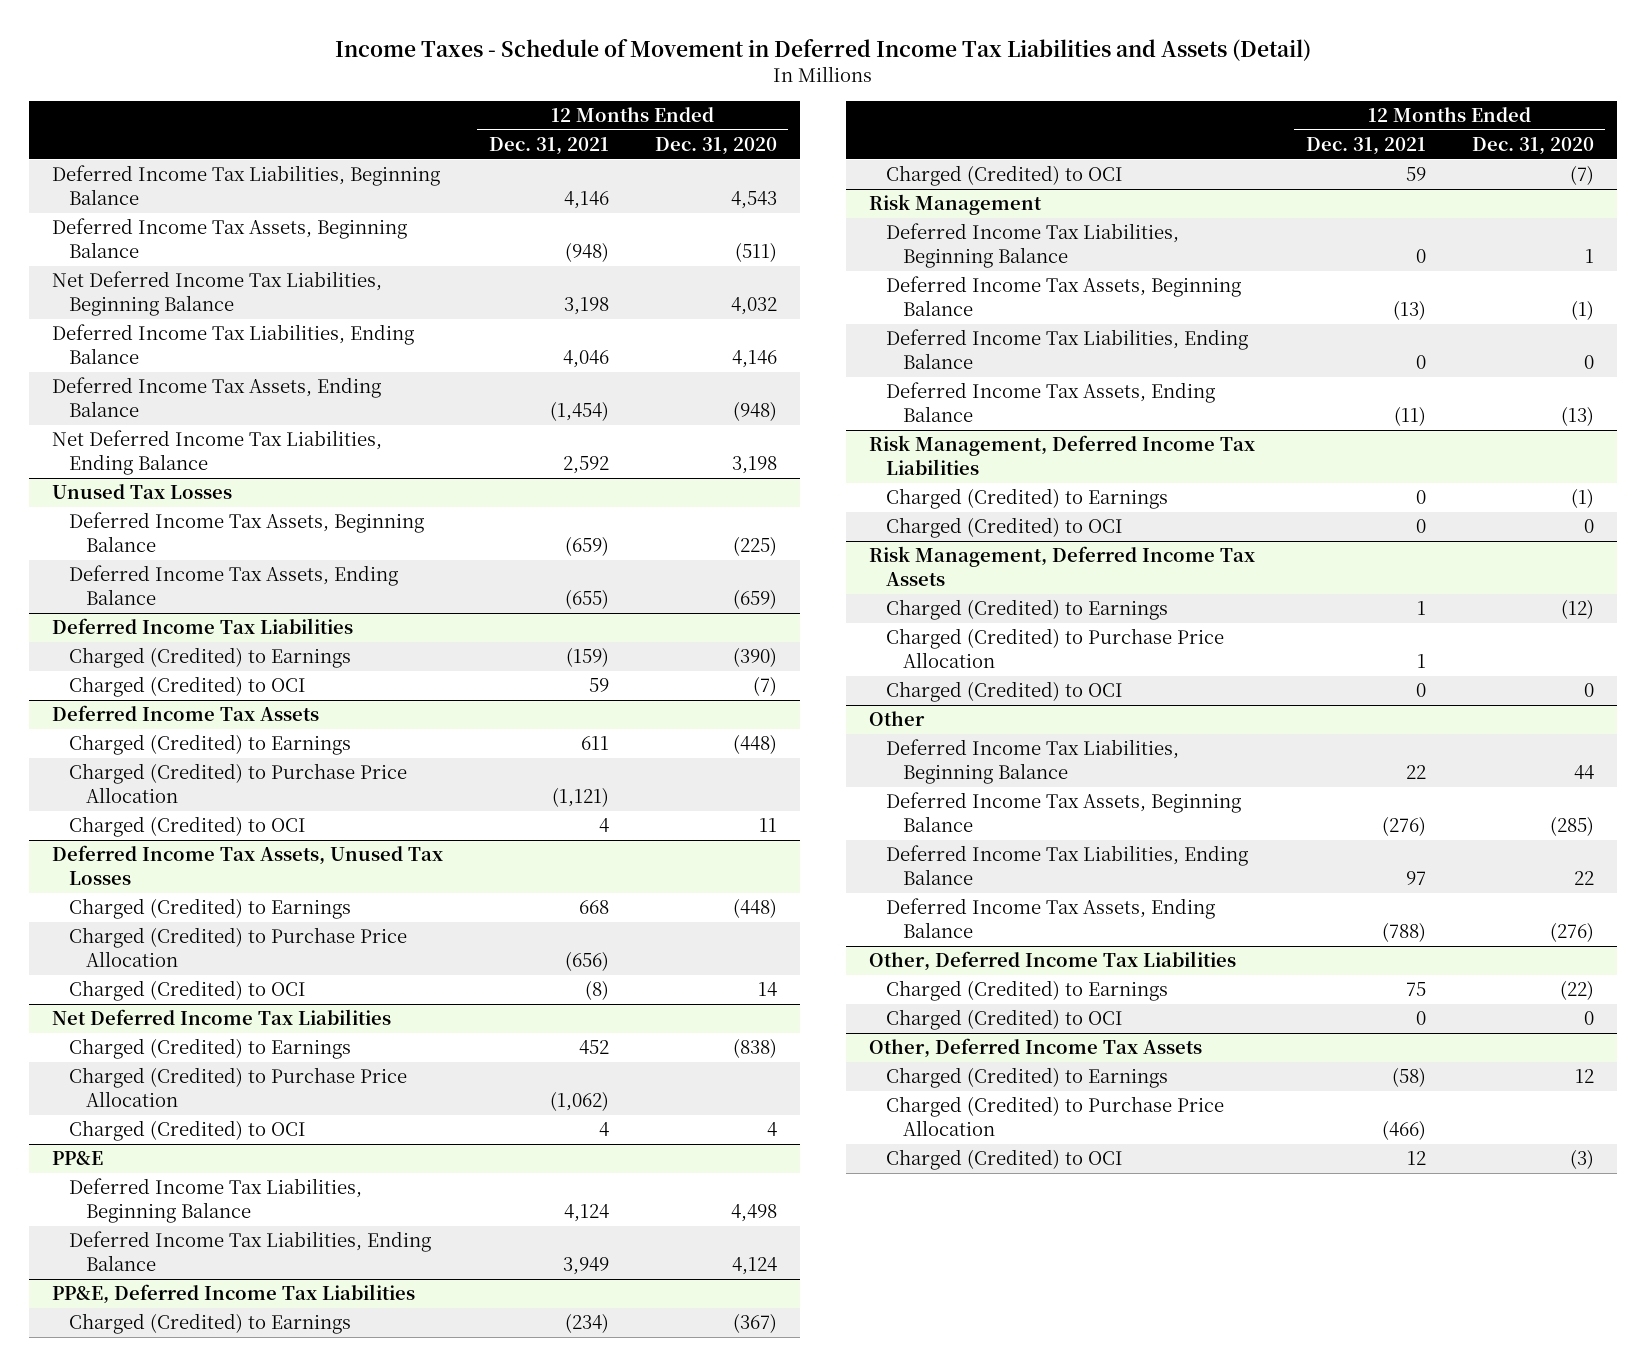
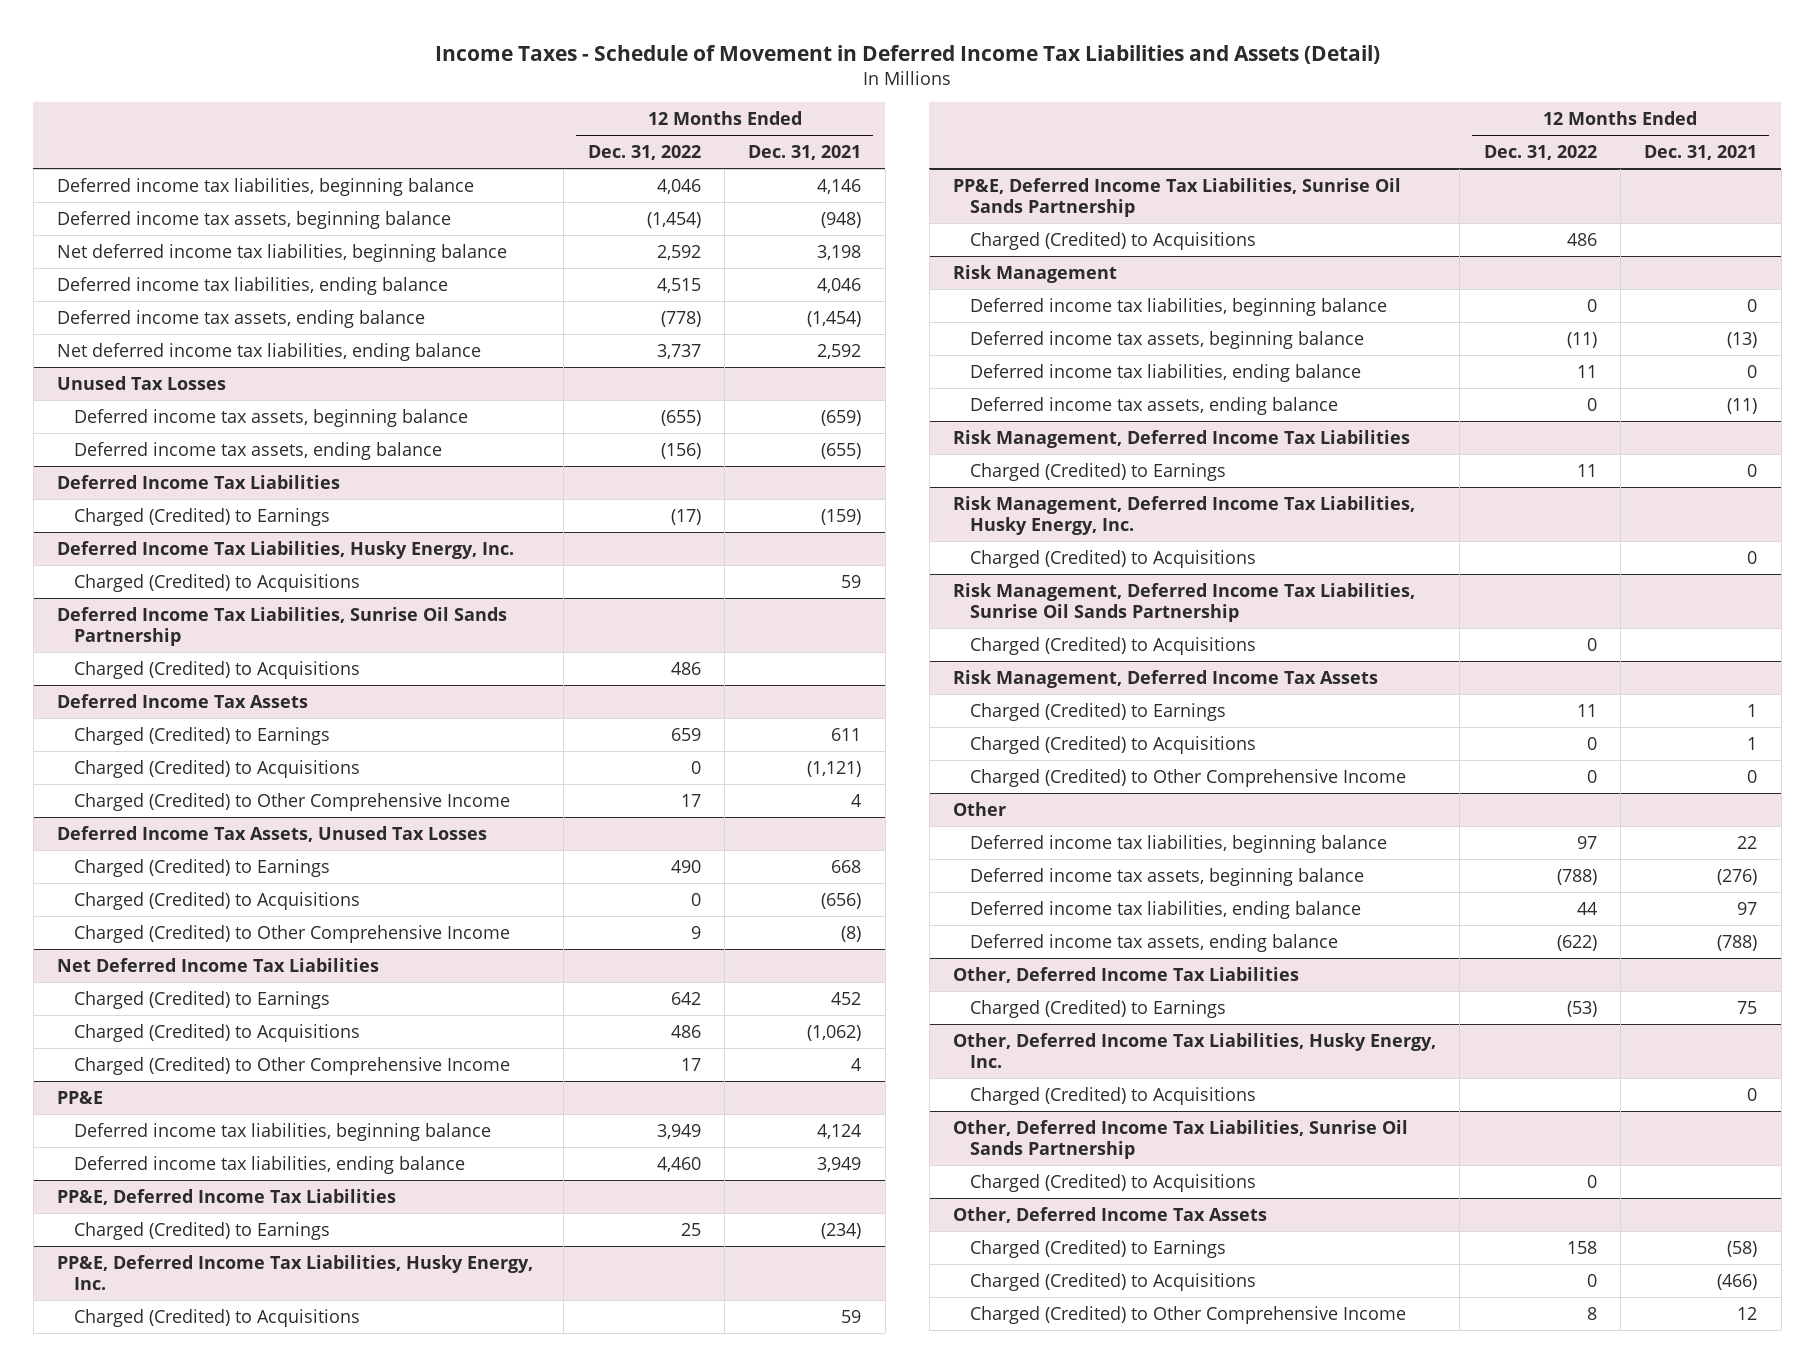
- | 12 Months Ended Dec. 31, 2021 | 12 Months Ended Dec. 31, 2020
+ | 12 Months Ended Dec. 31, 2022 | 12 Months Ended Dec. 31, 2021
- Deferred Income Tax Liabilities, Beginning Balance | 4,146 | 4,543
- Deferred Income Tax Assets, Beginning Balance | (948) | (511)
- Net Deferred Income Tax Liabilities, Beginning Balance | 3,198 | 4,032
- Deferred Income Tax Liabilities, Ending Balance | 4,046 | 4,146
- Deferred Income Tax Assets, Ending Balance | (1,454) | (948)
- Net Deferred Income Tax Liabilities, Ending Balance | 2,592 | 3,198
+ Deferred income tax liabilities, beginning balance | 4,046 | 4,146
+ Deferred income tax assets, beginning balance | (1,454) | (948)
+ Net deferred income tax liabilities, beginning balance | 2,592 | 3,198
+ Deferred income tax liabilities, ending balance | 4,515 | 4,046
+ Deferred income tax assets, ending balance | (778) | (1,454)
+ Net deferred income tax liabilities, ending balance | 3,737 | 2,592
@ Unused Tax Losses
- Deferred Income Tax Assets, Beginning Balance | (659) | (225)
- Deferred Income Tax Assets, Ending Balance | (655) | (659)
+ Deferred income tax assets, beginning balance | (655) | (659)
+ Deferred income tax assets, ending balance | (156) | (655)
@ Deferred Income Tax Liabilities
- Charged (Credited) to OCI | 59 | (7)
+ Deferred Income Tax Liabilities, Husky Energy, Inc.
+ Charged (Credited) to Acquisitions | | 59
+ Deferred Income Tax Liabilities, Sunrise Oil Sands Partnership
+ Charged (Credited) to Acquisitions | 486 |
@ Deferred Income Tax Assets
- Charged (Credited) to Purchase Price Allocation | (1,121) |
- Charged (Credited) to OCI | 4 | 11
+ Charged (Credited) to Acquisitions | 0 | (1,121)
+ Charged (Credited) to Other Comprehensive Income | 17 | 4
@ Deferred Income Tax Assets, Unused Tax Losses
- Charged (Credited) to Purchase Price Allocation | (656) |
- Charged (Credited) to OCI | (8) | 14
+ Charged (Credited) to Acquisitions | 0 | (656)
+ Charged (Credited) to Other Comprehensive Income | 9 | (8)
@ Net Deferred Income Tax Liabilities
- Charged (Credited) to Purchase Price Allocation | (1,062) |
- Charged (Credited) to OCI | 4 | 4
+ Charged (Credited) to Acquisitions | 486 | (1,062)
+ Charged (Credited) to Other Comprehensive Income | 17 | 4
@ PP&E
- Deferred Income Tax Liabilities, Beginning Balance | 4,124 | 4,498
- Deferred Income Tax Liabilities, Ending Balance | 3,949 | 4,124
+ Deferred income tax liabilities, beginning balance | 3,949 | 4,124
+ Deferred income tax liabilities, ending balance | 4,460 | 3,949
@ PP&E, Deferred Income Tax Liabilities
- Charged (Credited) to OCI | 59 | (7)
+ PP&E, Deferred Income Tax Liabilities, Husky Energy, Inc.
+ Charged (Credited) to Acquisitions | | 59
+ PP&E, Deferred Income Tax Liabilities, Sunrise Oil Sands Partnership
+ Charged (Credited) to Acquisitions | 486 |
@ Risk Management
- Deferred Income Tax Liabilities, Beginning Balance | 0 | 1
- Deferred Income Tax Assets, Beginning Balance | (13) | (1)
- Deferred Income Tax Liabilities, Ending Balance | 0 | 0
- Deferred Income Tax Assets, Ending Balance | (11) | (13)
+ Deferred income tax liabilities, beginning balance | 0 | 0
+ Deferred income tax assets, beginning balance | (11) | (13)
+ Deferred income tax liabilities, ending balance | 11 | 0
+ Deferred income tax assets, ending balance | 0 | (11)
@ Risk Management, Deferred Income Tax Liabilities
- Charged (Credited) to OCI | 0 | 0
+ Risk Management, Deferred Income Tax Liabilities, Husky Energy, Inc.
+ Charged (Credited) to Acquisitions | | 0
+ Risk Management, Deferred Income Tax Liabilities, Sunrise Oil Sands Partnership
+ Charged (Credited) to Acquisitions | 0 |
@ Risk Management, Deferred Income Tax Assets
- Charged (Credited) to Purchase Price Allocation | 1 |
- Charged (Credited) to OCI | 0 | 0
+ Charged (Credited) to Acquisitions | 0 | 1
+ Charged (Credited) to Other Comprehensive Income | 0 | 0
@ Other
- Deferred Income Tax Liabilities, Beginning Balance | 22 | 44
- Deferred Income Tax Assets, Beginning Balance | (276) | (285)
- Deferred Income Tax Liabilities, Ending Balance | 97 | 22
- Deferred Income Tax Assets, Ending Balance | (788) | (276)
+ Deferred income tax liabilities, beginning balance | 97 | 22
+ Deferred income tax assets, beginning balance | (788) | (276)
+ Deferred income tax liabilities, ending balance | 44 | 97
+ Deferred income tax assets, ending balance | (622) | (788)
@ Other, Deferred Income Tax Liabilities
- Charged (Credited) to OCI | 0 | 0
+ Other, Deferred Income Tax Liabilities, Husky Energy, Inc.
+ Charged (Credited) to Acquisitions | | 0
+ Other, Deferred Income Tax Liabilities, Sunrise Oil Sands Partnership
+ Charged (Credited) to Acquisitions | 0 |
@ Other, Deferred Income Tax Assets
- Charged (Credited) to Purchase Price Allocation | (466) |
- Charged (Credited) to OCI | 12 | (3)
+ Charged (Credited) to Acquisitions | 0 | (466)
+ Charged (Credited) to Other Comprehensive Income | 8 | 12

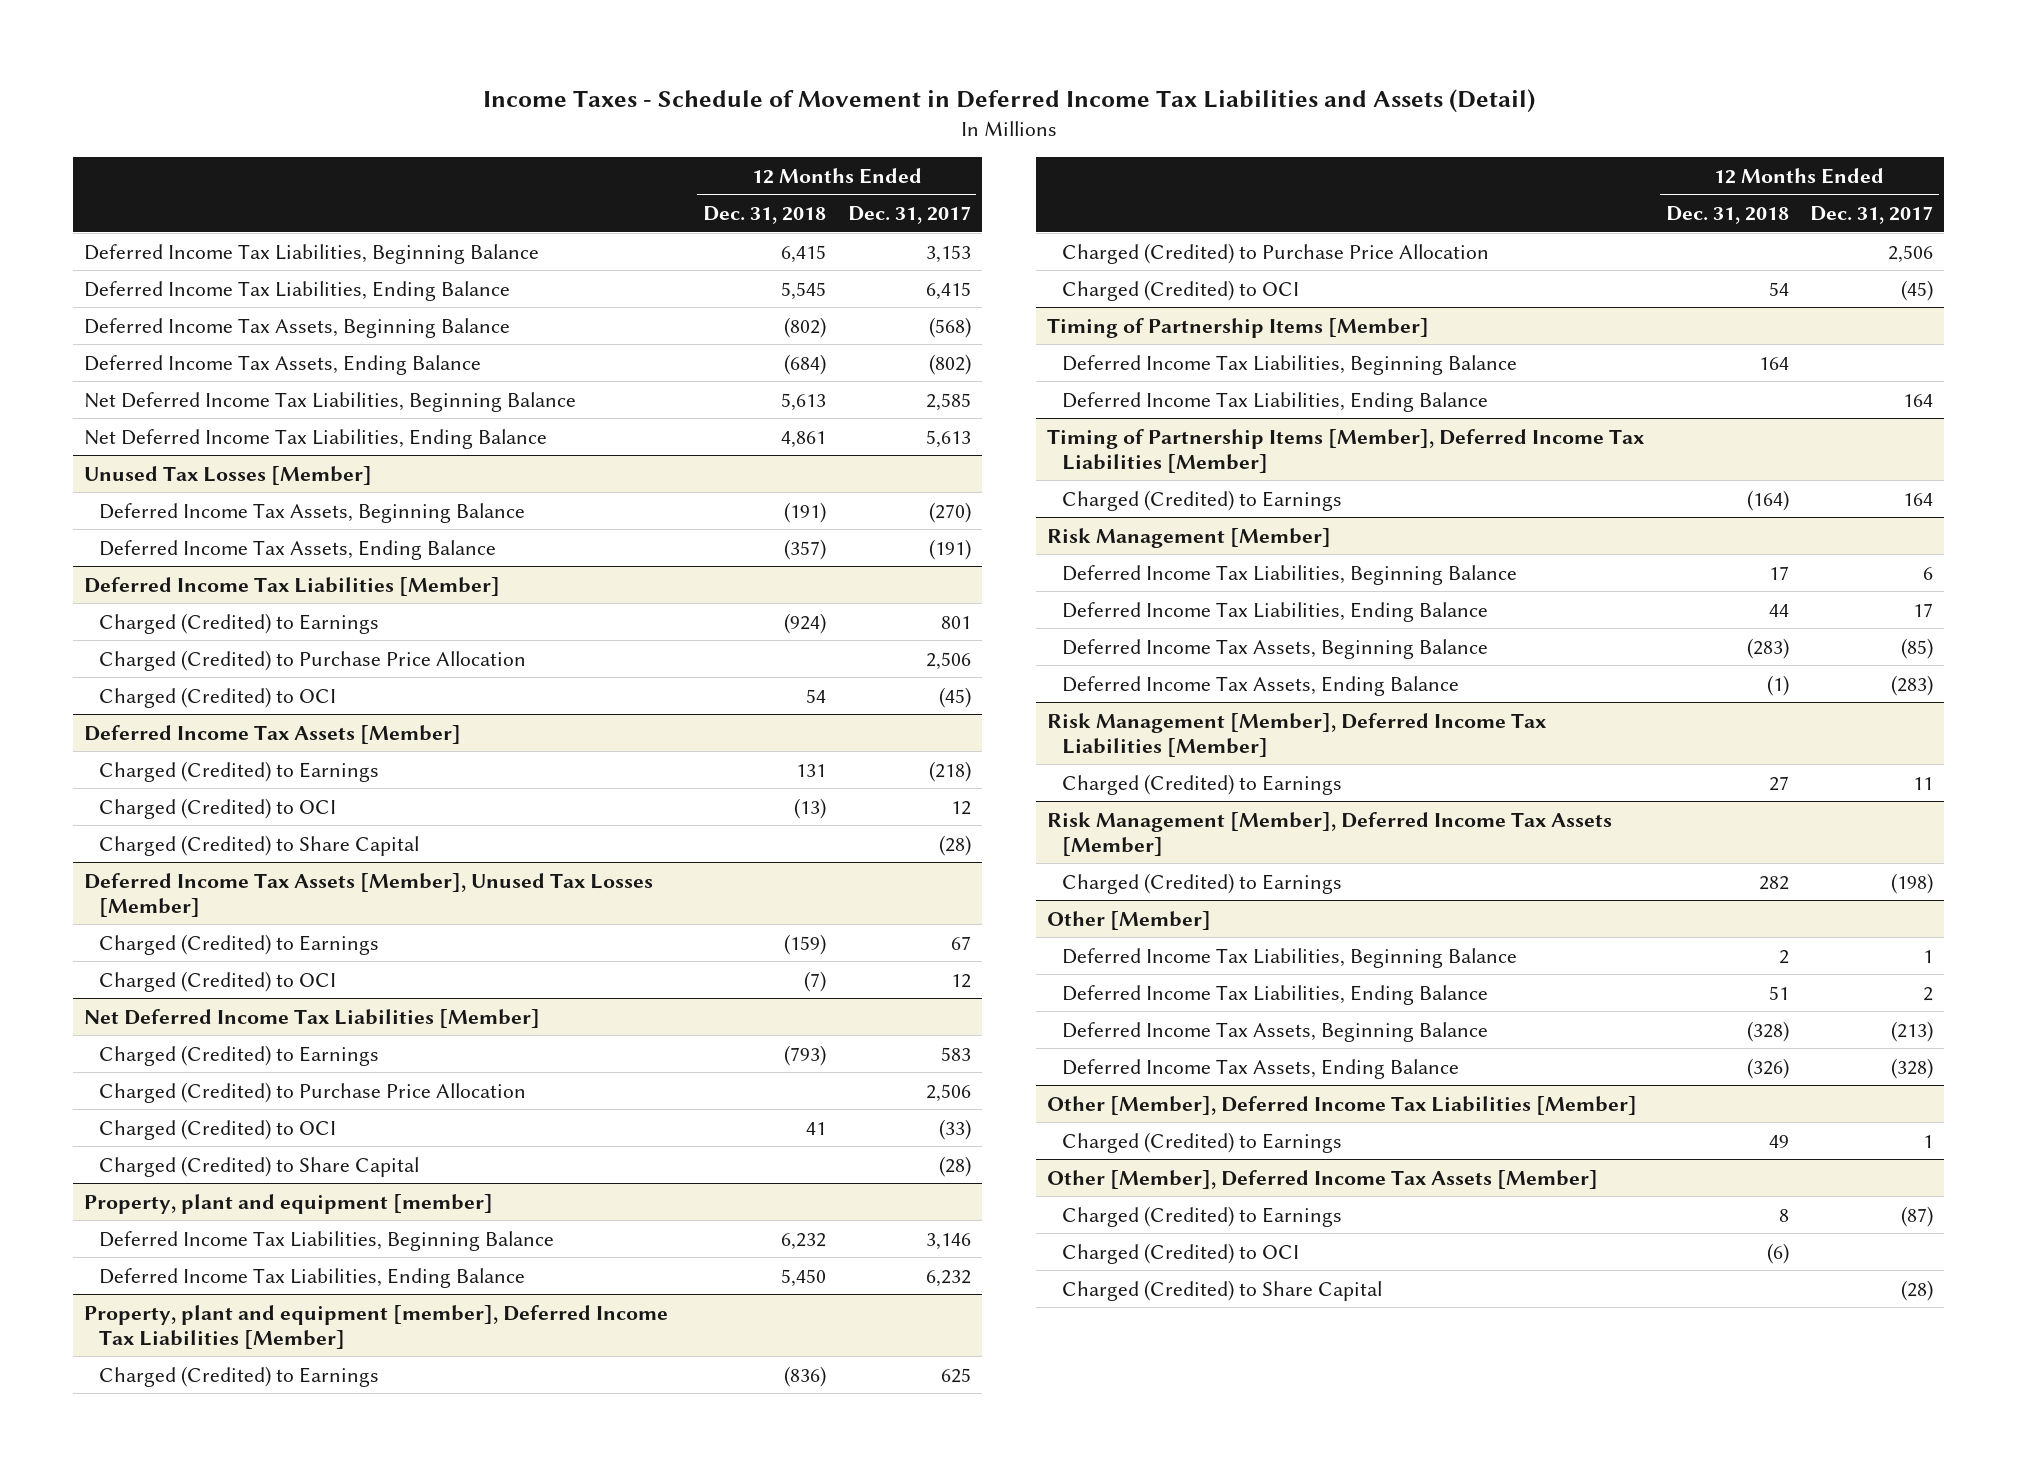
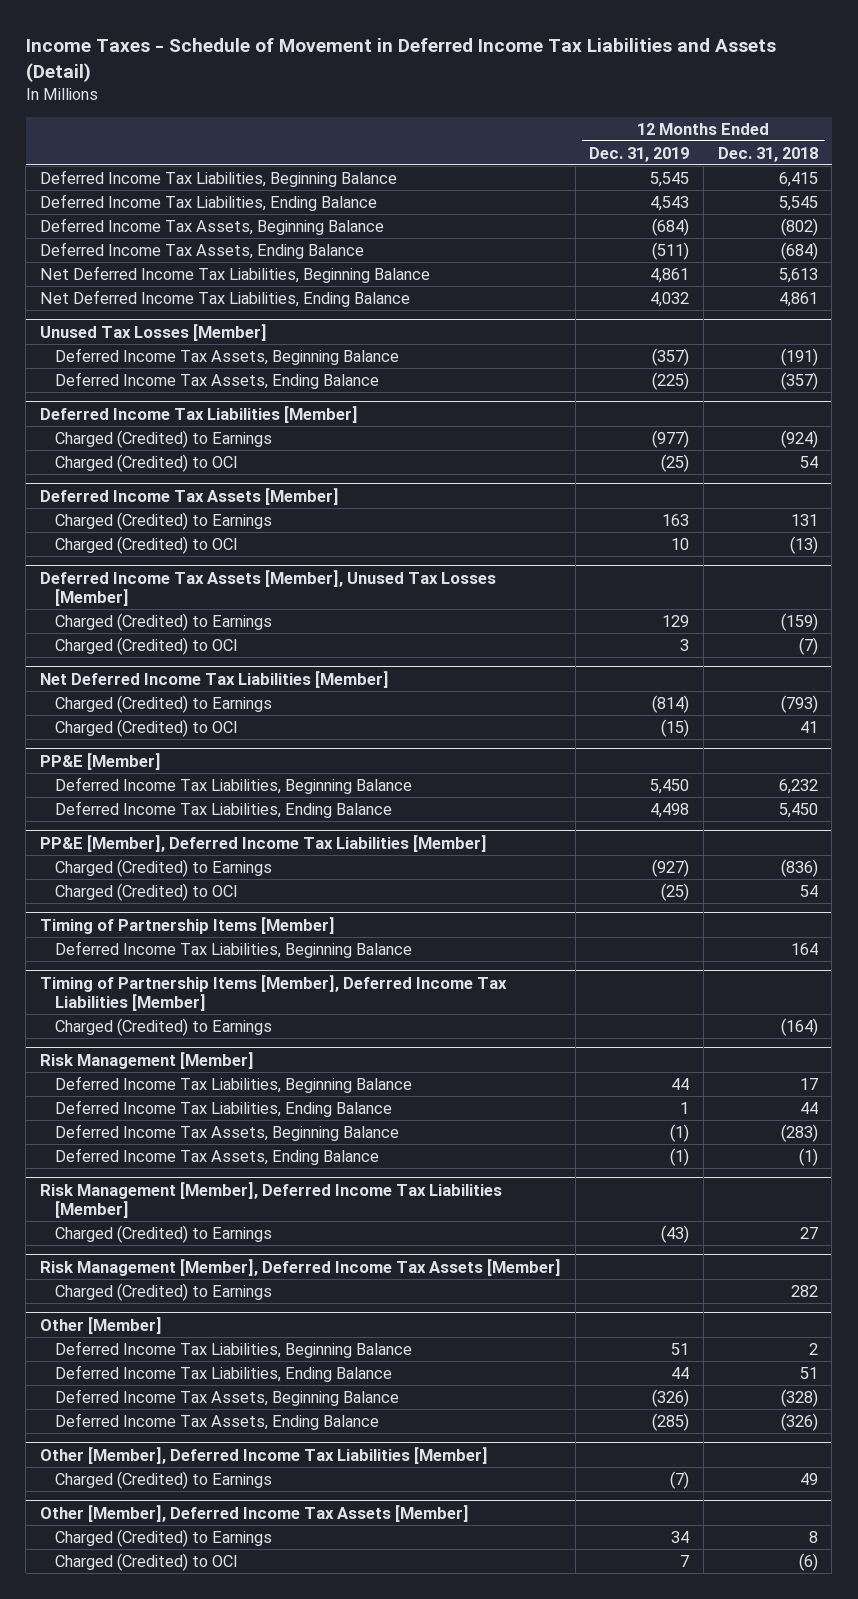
- | 12 Months Ended Dec. 31, 2018 | 12 Months Ended Dec. 31, 2017
+ | 12 Months Ended Dec. 31, 2019 | 12 Months Ended Dec. 31, 2018
@ Deferred Income Tax Liabilities [Member]
- Charged (Credited) to Purchase Price Allocation | | 2,506
@ Deferred Income Tax Assets [Member]
- Charged (Credited) to Share Capital | | (28)
@ Net Deferred Income Tax Liabilities [Member]
- Charged (Credited) to Purchase Price Allocation | | 2,506
- Charged (Credited) to Share Capital | | (28)
- Property, plant and equipment [member]
+ PP&E [Member]
- Property, plant and equipment [member], Deferred Income Tax Liabilities [Member]
+ PP&E [Member], Deferred Income Tax Liabilities [Member]
- Charged (Credited) to Purchase Price Allocation | | 2,506
@ Timing of Partnership Items [Member]
- Deferred Income Tax Liabilities, Ending Balance | | 164
@ Other [Member], Deferred Income Tax Assets [Member]
- Charged (Credited) to Share Capital | | (28)

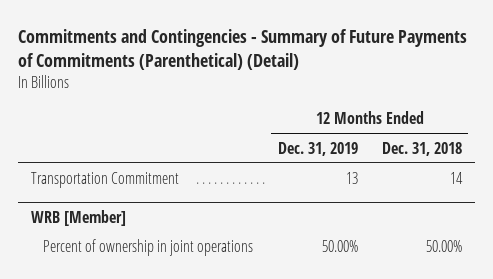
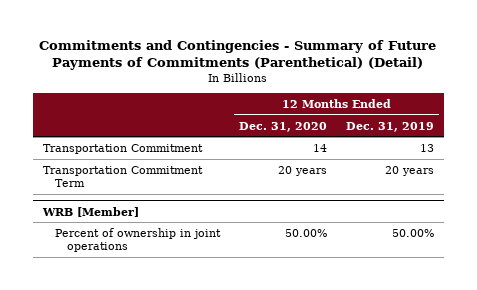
- | 12 Months Ended Dec. 31, 2019 | 12 Months Ended Dec. 31, 2018
+ | 12 Months Ended Dec. 31, 2020 | 12 Months Ended Dec. 31, 2019
+ Transportation Commitment Term | 20 years | 20 years

